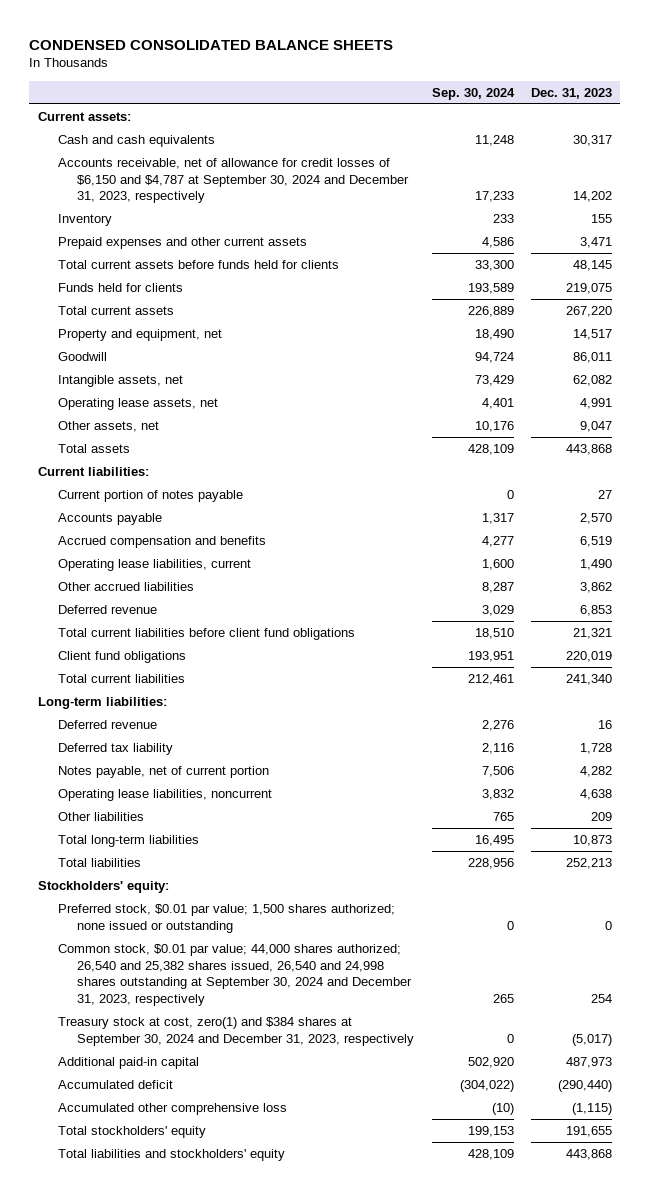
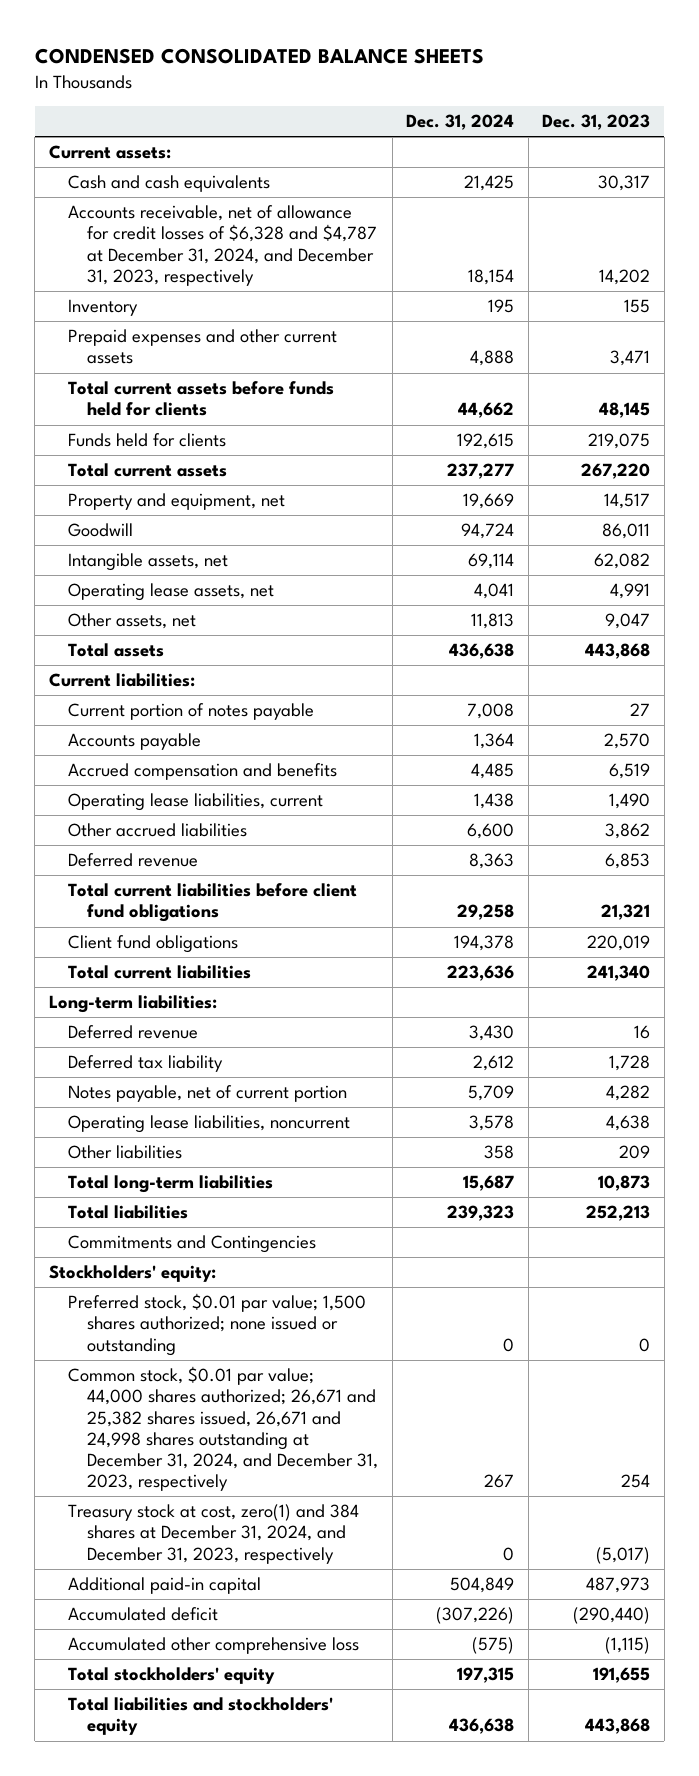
- | Sep. 30, 2024 | Dec. 31, 2023
+ | Dec. 31, 2024 | Dec. 31, 2023
- Accounts receivable, net of allowance for credit losses of $6,150 and $4,787 at September 30, 2024 and December 31, 2023, respectively | 17,233 | 14,202
+ Accounts receivable, net of allowance for credit losses of $6,328 and $4,787 at December 31, 2024, and December 31, 2023, respectively | 18,154 | 14,202
+ Commitments and Contingencies
- Common stock, $0.01 par value; 44,000 shares authorized; 26,540 and 25,382 shares issued, 26,540 and 24,998 shares outstanding at September 30, 2024 and December 31, 2023, respectively | 265 | 254
- Treasury stock at cost, zero(1) and $384 shares at September 30, 2024 and December 31, 2023, respectively | 0 | (5,017)
+ Common stock, $0.01 par value; 44,000 shares authorized; 26,671 and 25,382 shares issued, 26,671 and 24,998 shares outstanding at December 31, 2024, and December 31, 2023, respectively | 267 | 254
+ Treasury stock at cost, zero(1) and 384 shares at December 31, 2024, and December 31, 2023, respectively | 0 | (5,017)

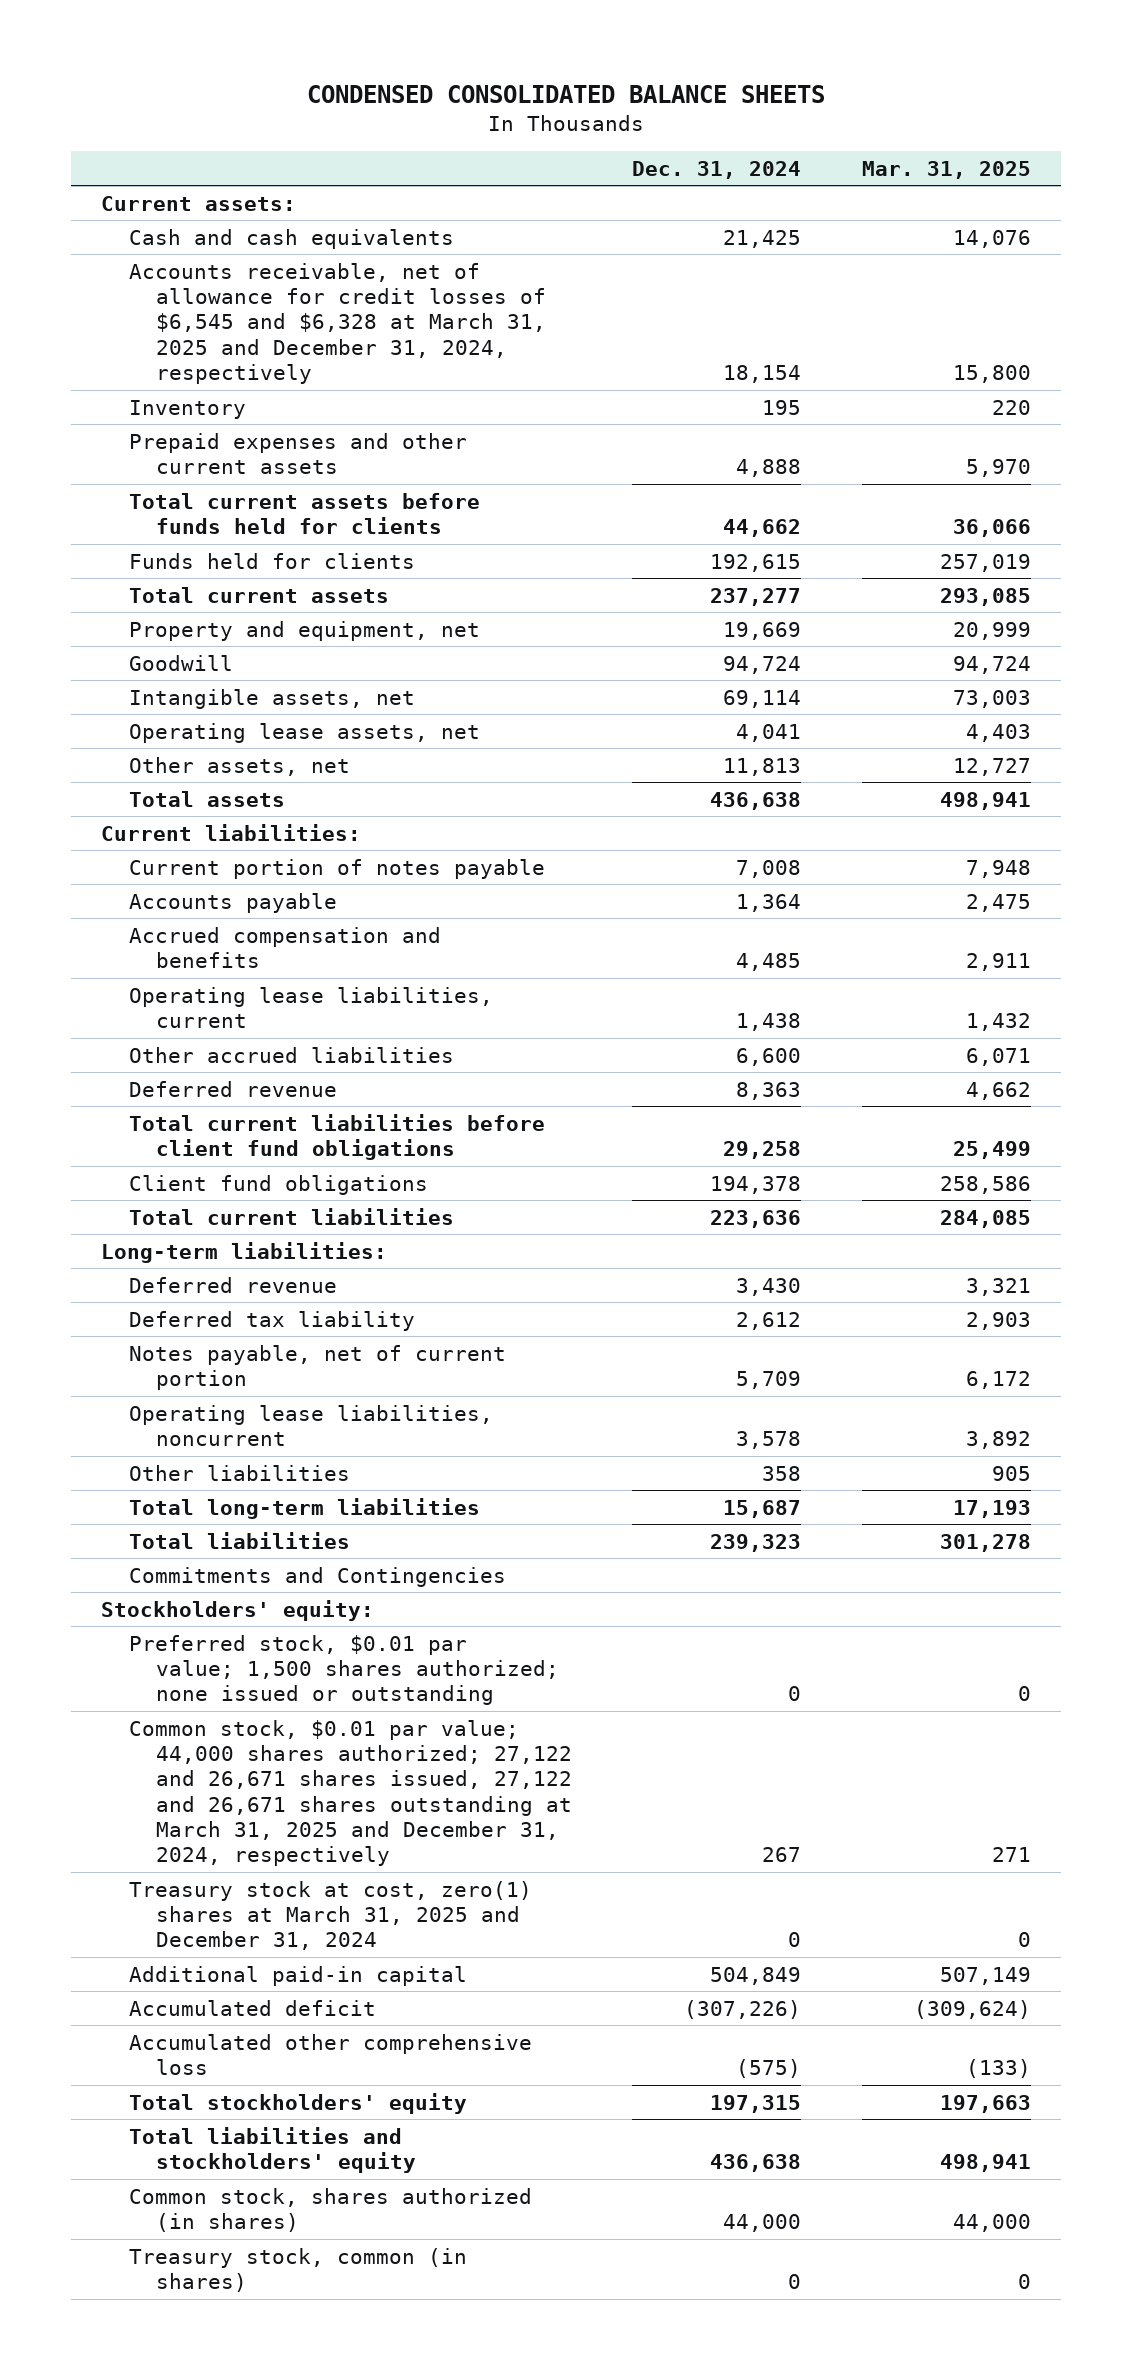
- | Dec. 31, 2024 | Dec. 31, 2023
+ | Dec. 31, 2024 | Mar. 31, 2025
- Accounts receivable, net of allowance for credit losses of $6,328 and $4,787 at December 31, 2024, and December 31, 2023, respectively | 18,154 | 14,202
+ Accounts receivable, net of allowance for credit losses of $6,545 and $6,328 at March 31, 2025 and December 31, 2024, respectively | 18,154 | 15,800
- Common stock, $0.01 par value; 44,000 shares authorized; 26,671 and 25,382 shares issued, 26,671 and 24,998 shares outstanding at December 31, 2024, and December 31, 2023, respectively | 267 | 254
- Treasury stock at cost, zero(1) and 384 shares at December 31, 2024, and December 31, 2023, respectively | 0 | (5,017)
+ Common stock, $0.01 par value; 44,000 shares authorized; 27,122 and 26,671 shares issued, 27,122 and 26,671 shares outstanding at March 31, 2025 and December 31, 2024, respectively | 267 | 271
+ Treasury stock at cost, zero(1) shares at March 31, 2025 and December 31, 2024 | 0 | 0
+ Common stock, shares authorized (in shares) | 44,000 | 44,000
+ Treasury stock, common (in shares) | 0 | 0

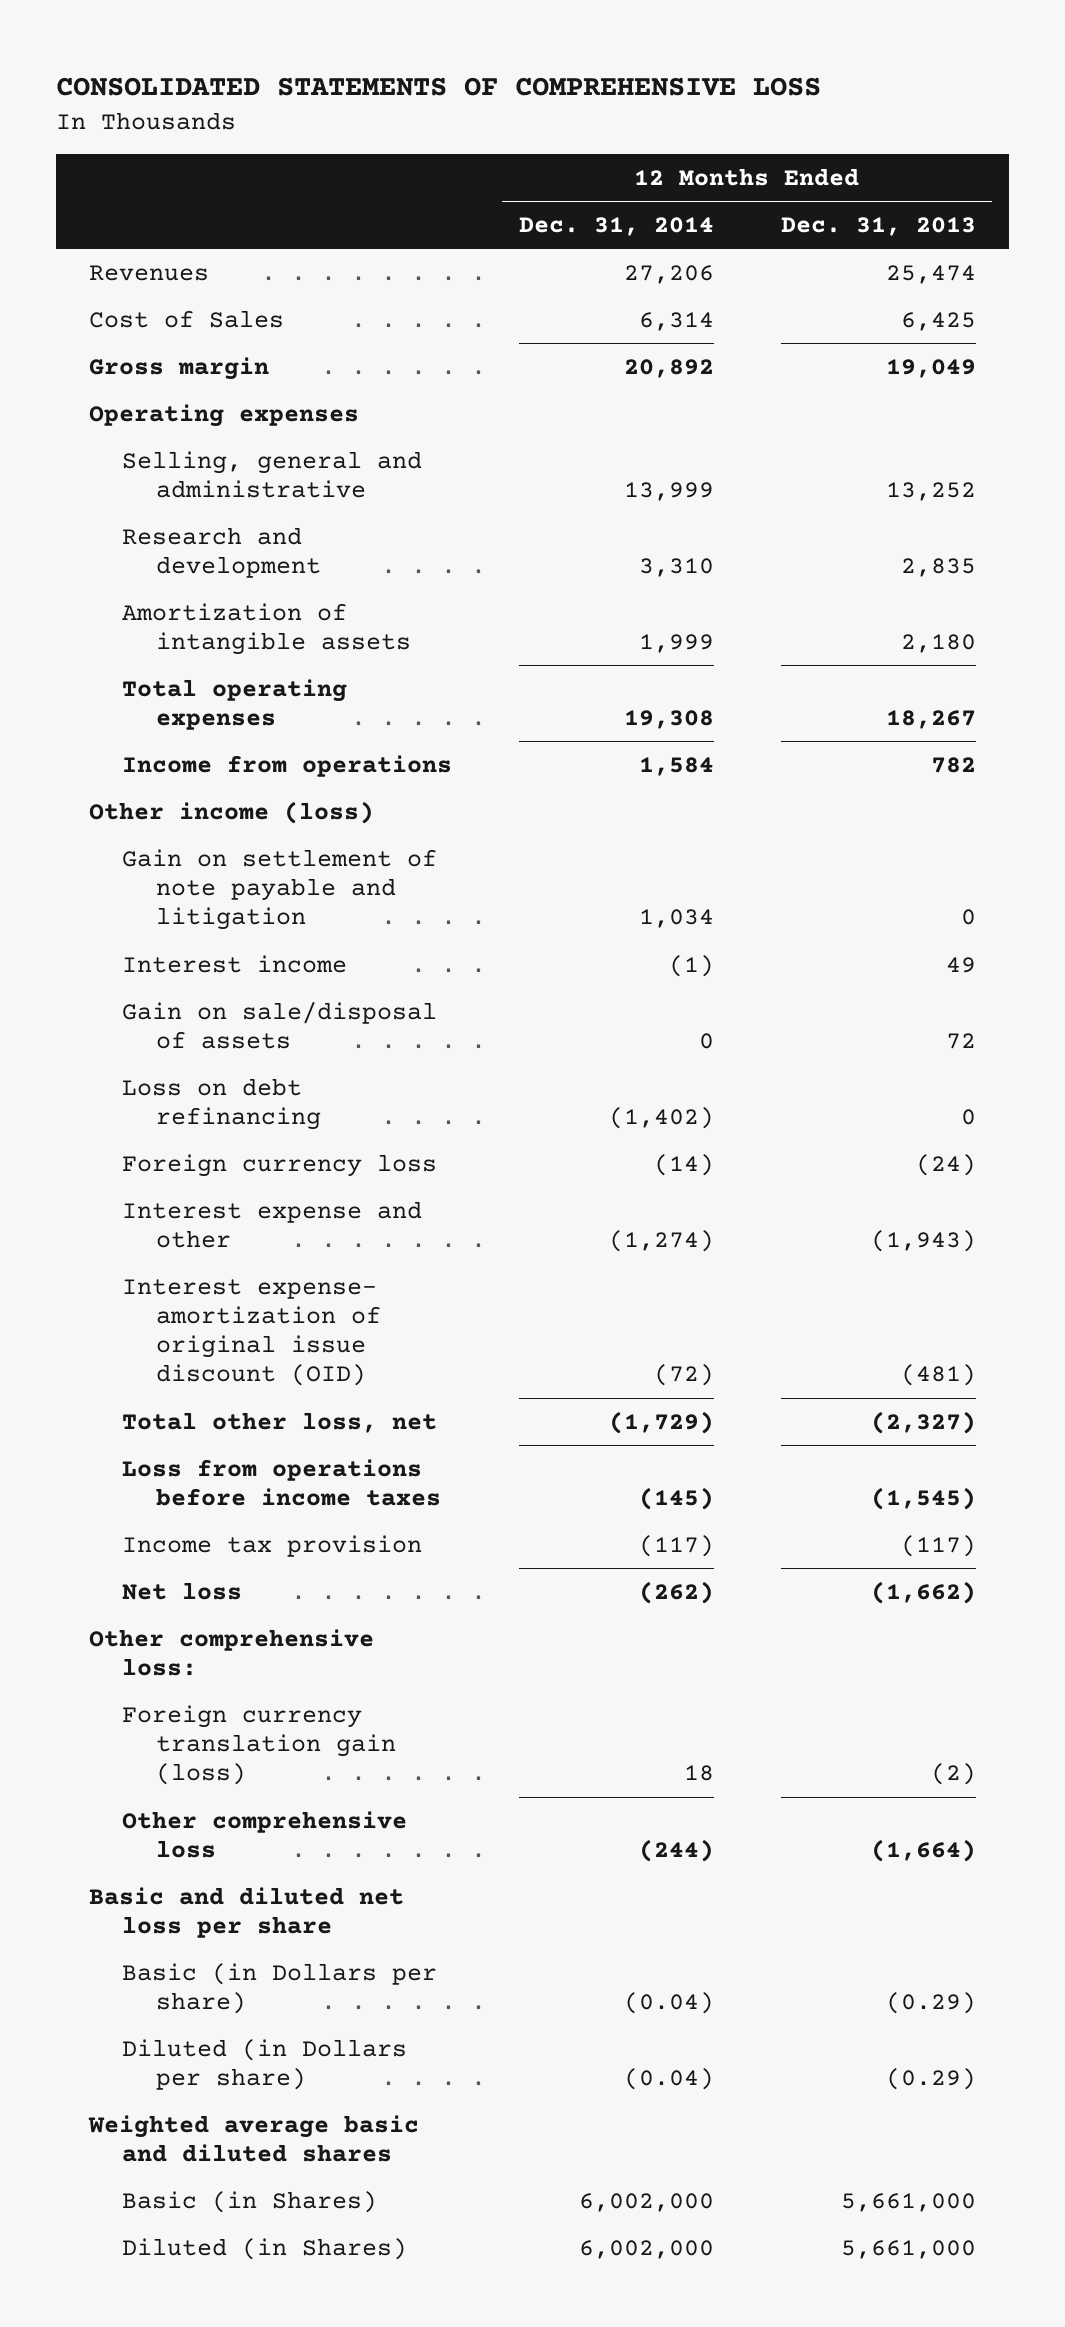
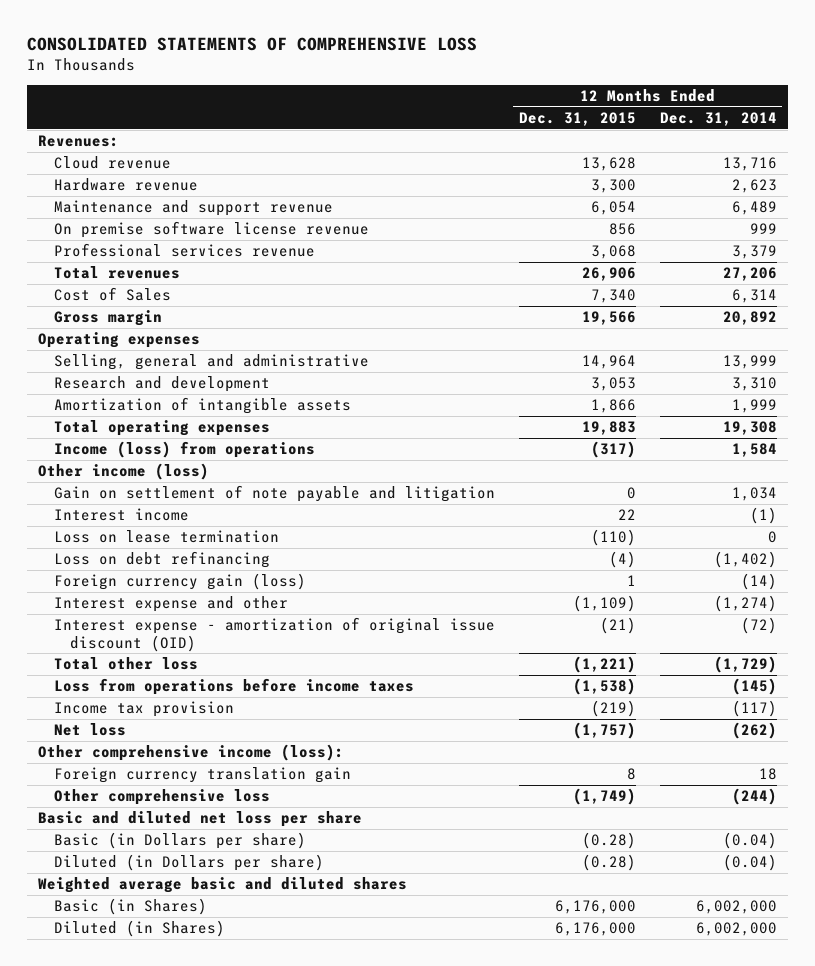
- | 12 Months Ended Dec. 31, 2014 | 12 Months Ended Dec. 31, 2013
+ | 12 Months Ended Dec. 31, 2015 | 12 Months Ended Dec. 31, 2014
- Revenues | 27,206 | 25,474
+ Revenues:
+ Cloud revenue | 13,628 | 13,716
+ Hardware revenue | 3,300 | 2,623
+ Maintenance and support revenue | 6,054 | 6,489
+ On premise software license revenue | 856 | 999
+ Professional services revenue | 3,068 | 3,379
+ Total revenues | 26,906 | 27,206
- Income from operations | 1,584 | 782
+ Income (loss) from operations | (317) | 1,584
- Gain on sale/disposal of assets | 0 | 72
+ Loss on lease termination | (110) | 0
- Foreign currency loss | (14) | (24)
+ Foreign currency gain (loss) | 1 | (14)
- Interest expense- amortization of original issue discount (OID) | (72) | (481)
- Total other loss, net | (1,729) | (2,327)
+ Interest expense - amortization of original issue discount (OID) | (21) | (72)
+ Total other loss | (1,221) | (1,729)
- Other comprehensive loss:
- Foreign currency translation gain (loss) | 18 | (2)
+ Other comprehensive income (loss):
+ Foreign currency translation gain | 8 | 18

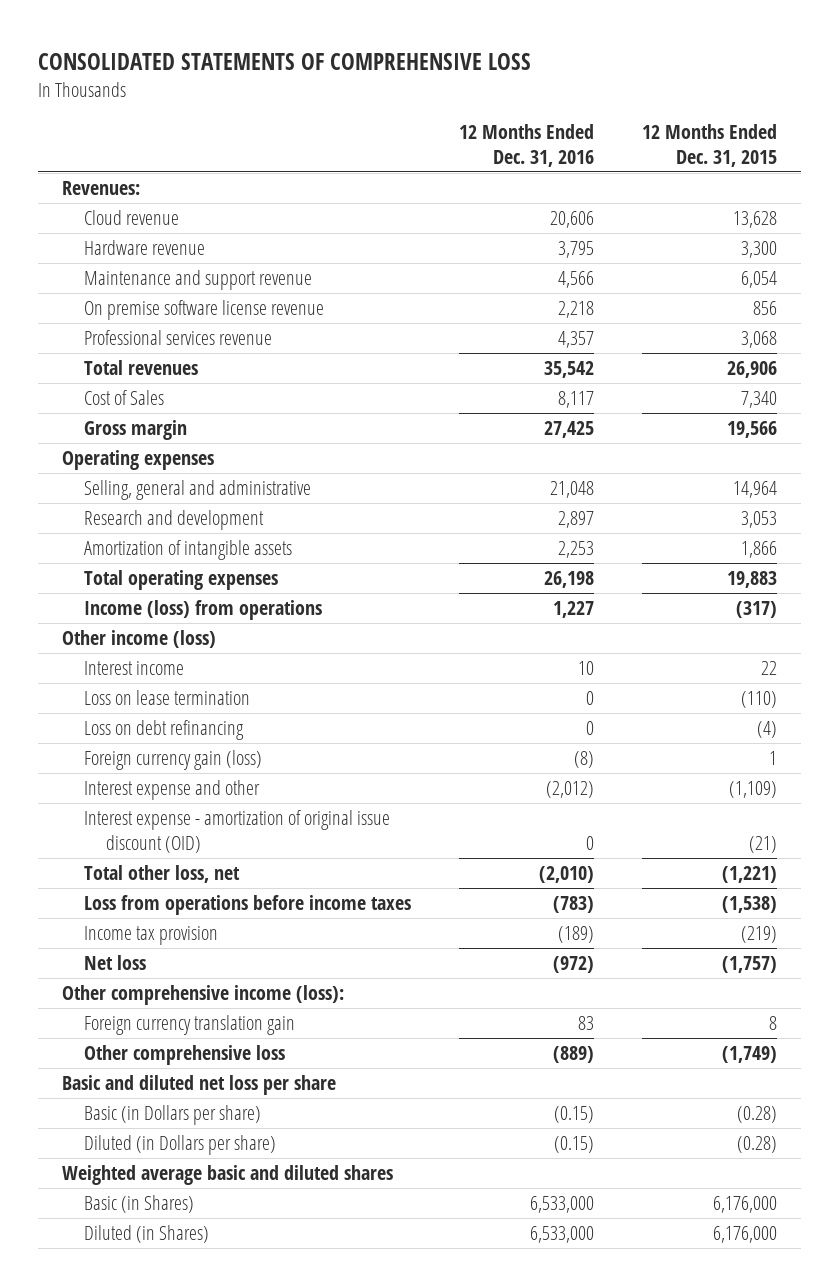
- | 12 Months Ended Dec. 31, 2015 | 12 Months Ended Dec. 31, 2014
+ | 12 Months Ended Dec. 31, 2016 | 12 Months Ended Dec. 31, 2015
- Gain on settlement of note payable and litigation | 0 | 1,034
- Total other loss | (1,221) | (1,729)
+ Total other loss, net | (2,010) | (1,221)

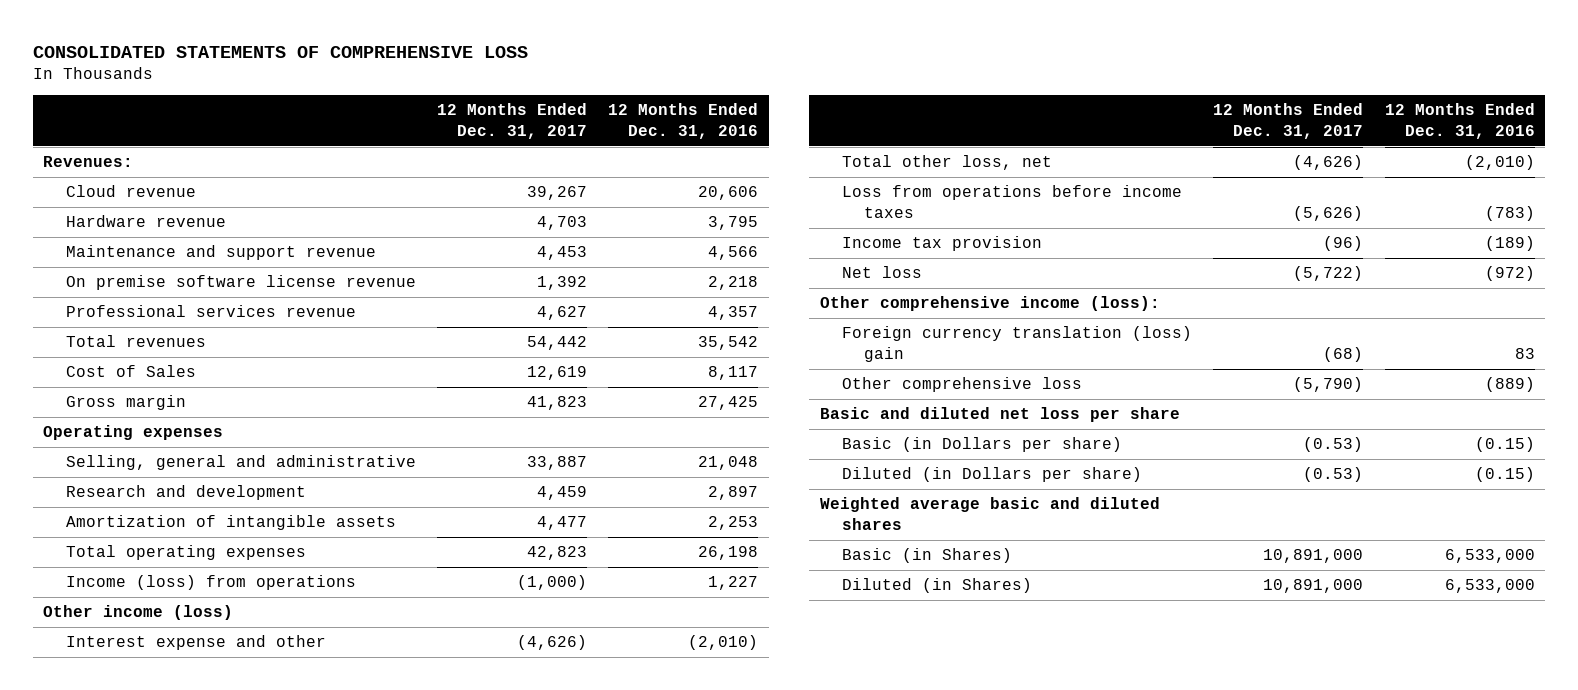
- | 12 Months Ended Dec. 31, 2016 | 12 Months Ended Dec. 31, 2015
+ | 12 Months Ended Dec. 31, 2017 | 12 Months Ended Dec. 31, 2016
- Interest income | 10 | 22
- Loss on lease termination | 0 | (110)
- Loss on debt refinancing | 0 | (4)
- Foreign currency gain (loss) | (8) | 1
- Interest expense and other | (2,012) | (1,109)
- Interest expense - amortization of original issue discount (OID) | 0 | (21)
+ Interest expense and other | (4,626) | (2,010)
- Foreign currency translation gain | 83 | 8
+ Foreign currency translation (loss) gain | (68) | 83

